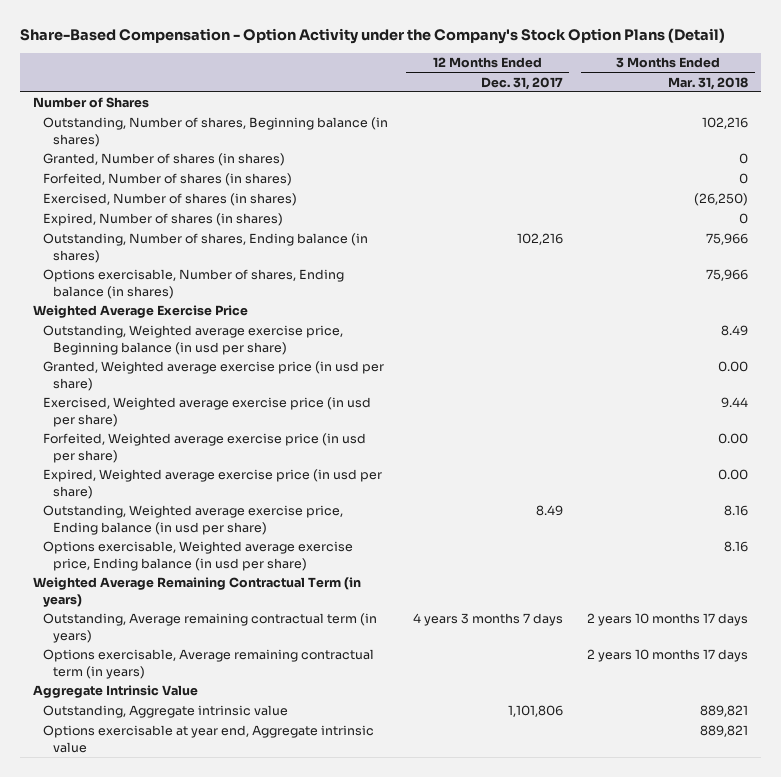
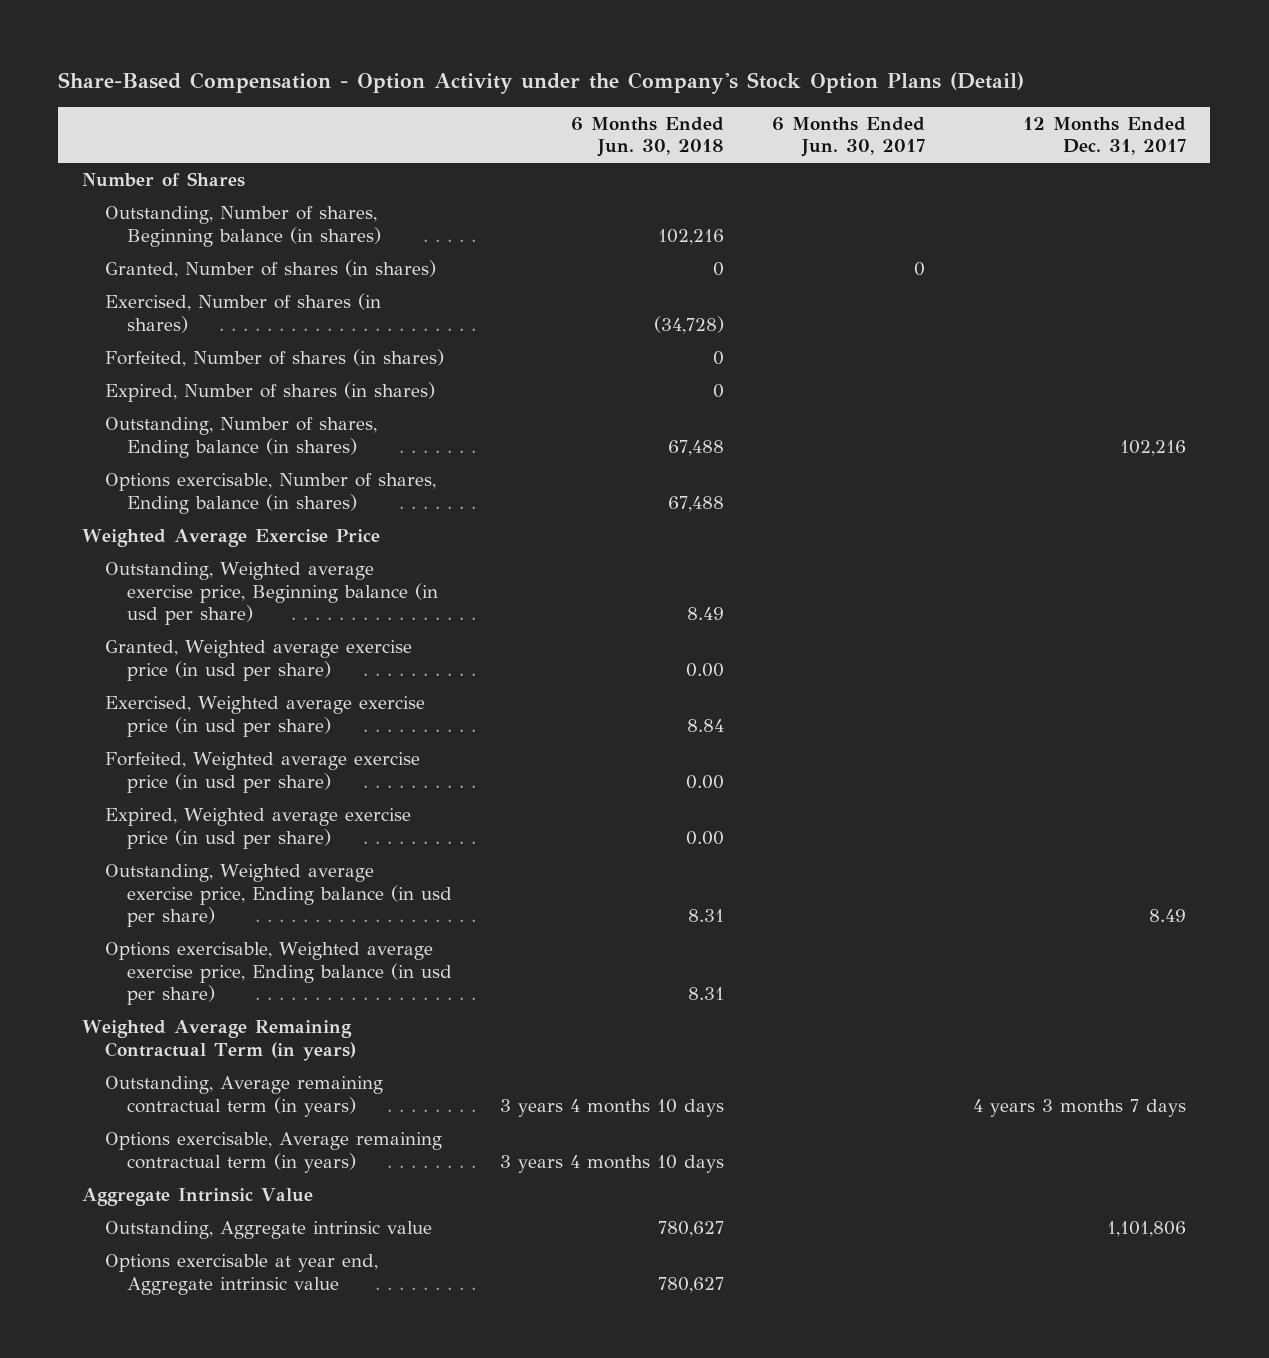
- | 12 Months Ended Dec. 31, 2017 | 3 Months Ended Mar. 31, 2018
+ | 6 Months Ended Jun. 30, 2018 | 6 Months Ended Jun. 30, 2017 | 12 Months Ended Dec. 31, 2017
moved down: Forfeited, Number of shares (in shares) | 0 | |

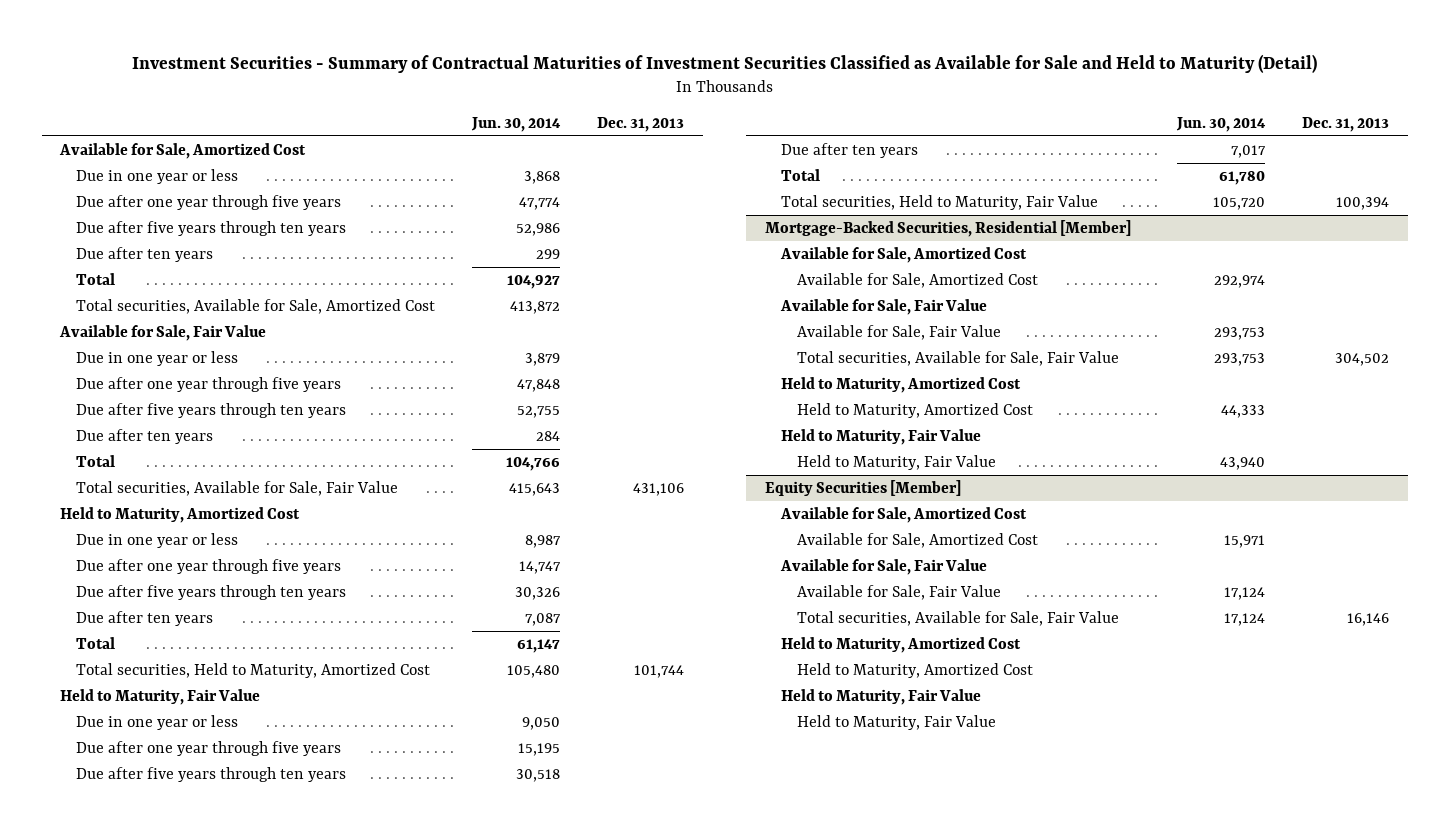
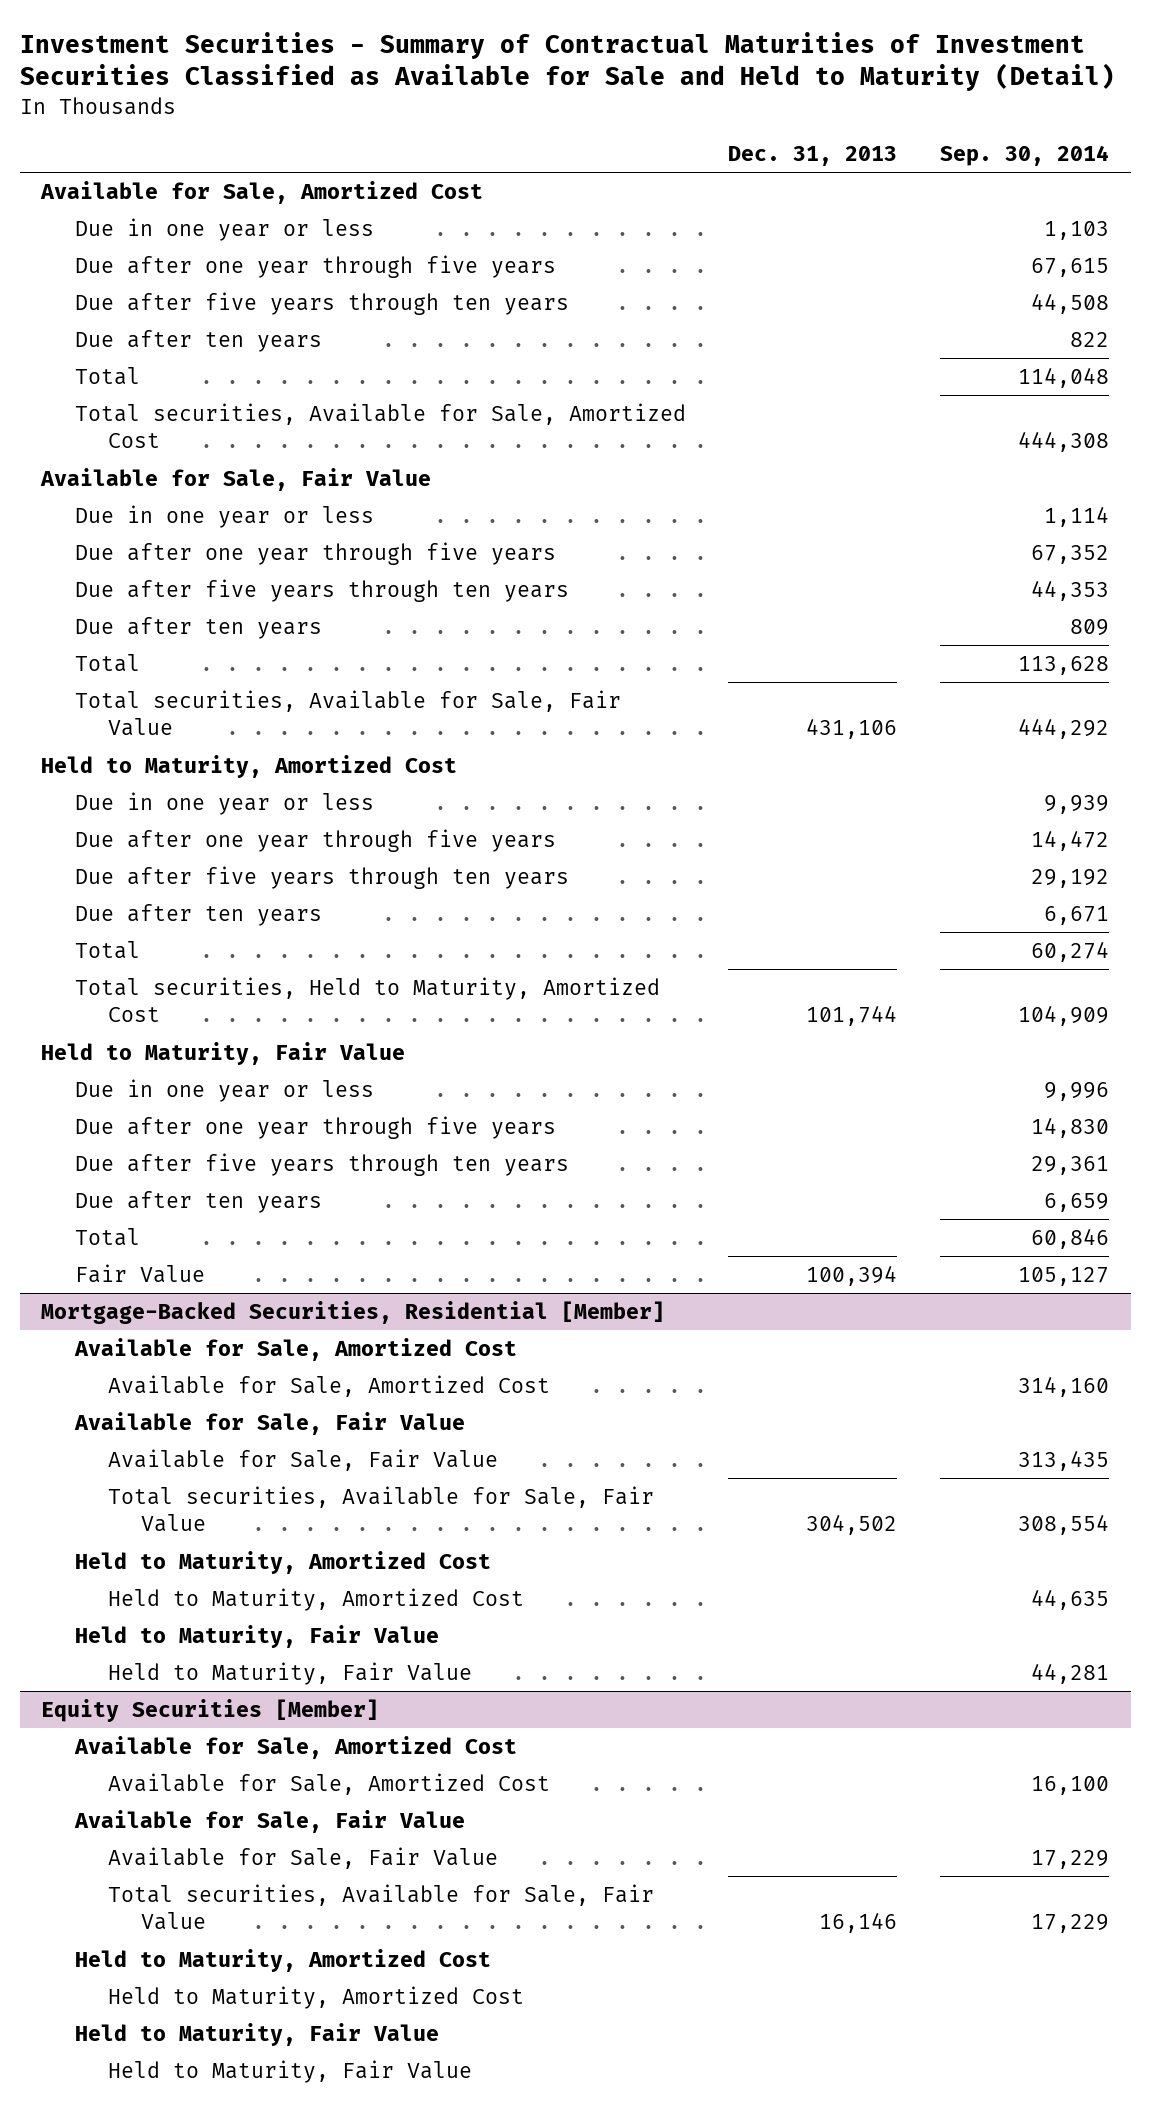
- | Jun. 30, 2014 | Dec. 31, 2013
+ | Dec. 31, 2013 | Sep. 30, 2014
- Total securities, Held to Maturity, Fair Value | 105,720 | 100,394
+ Fair Value | 100,394 | 105,127

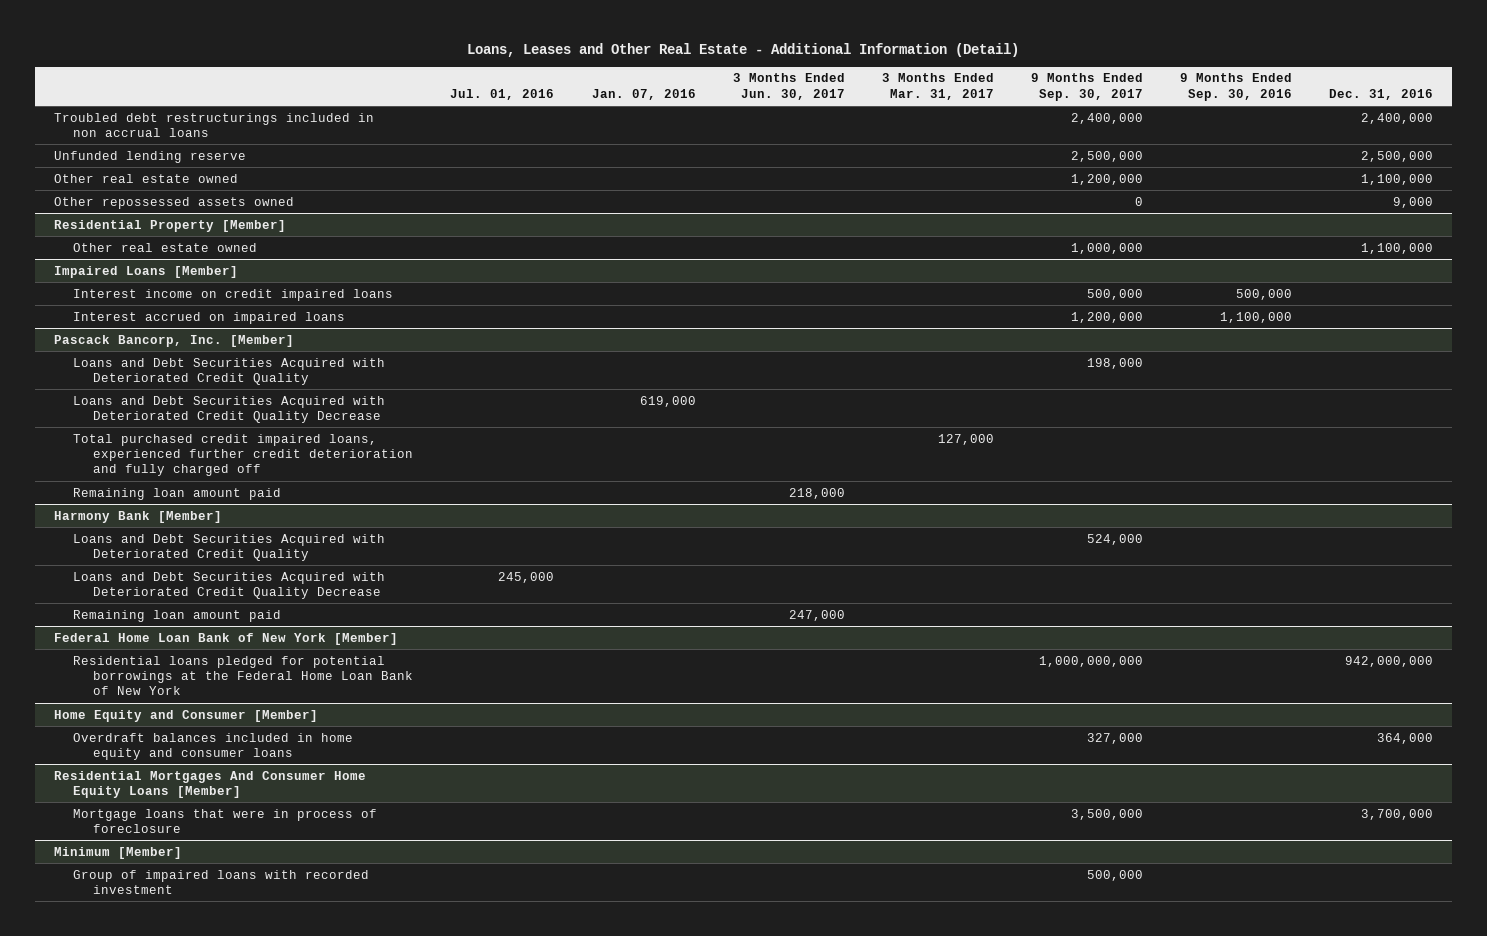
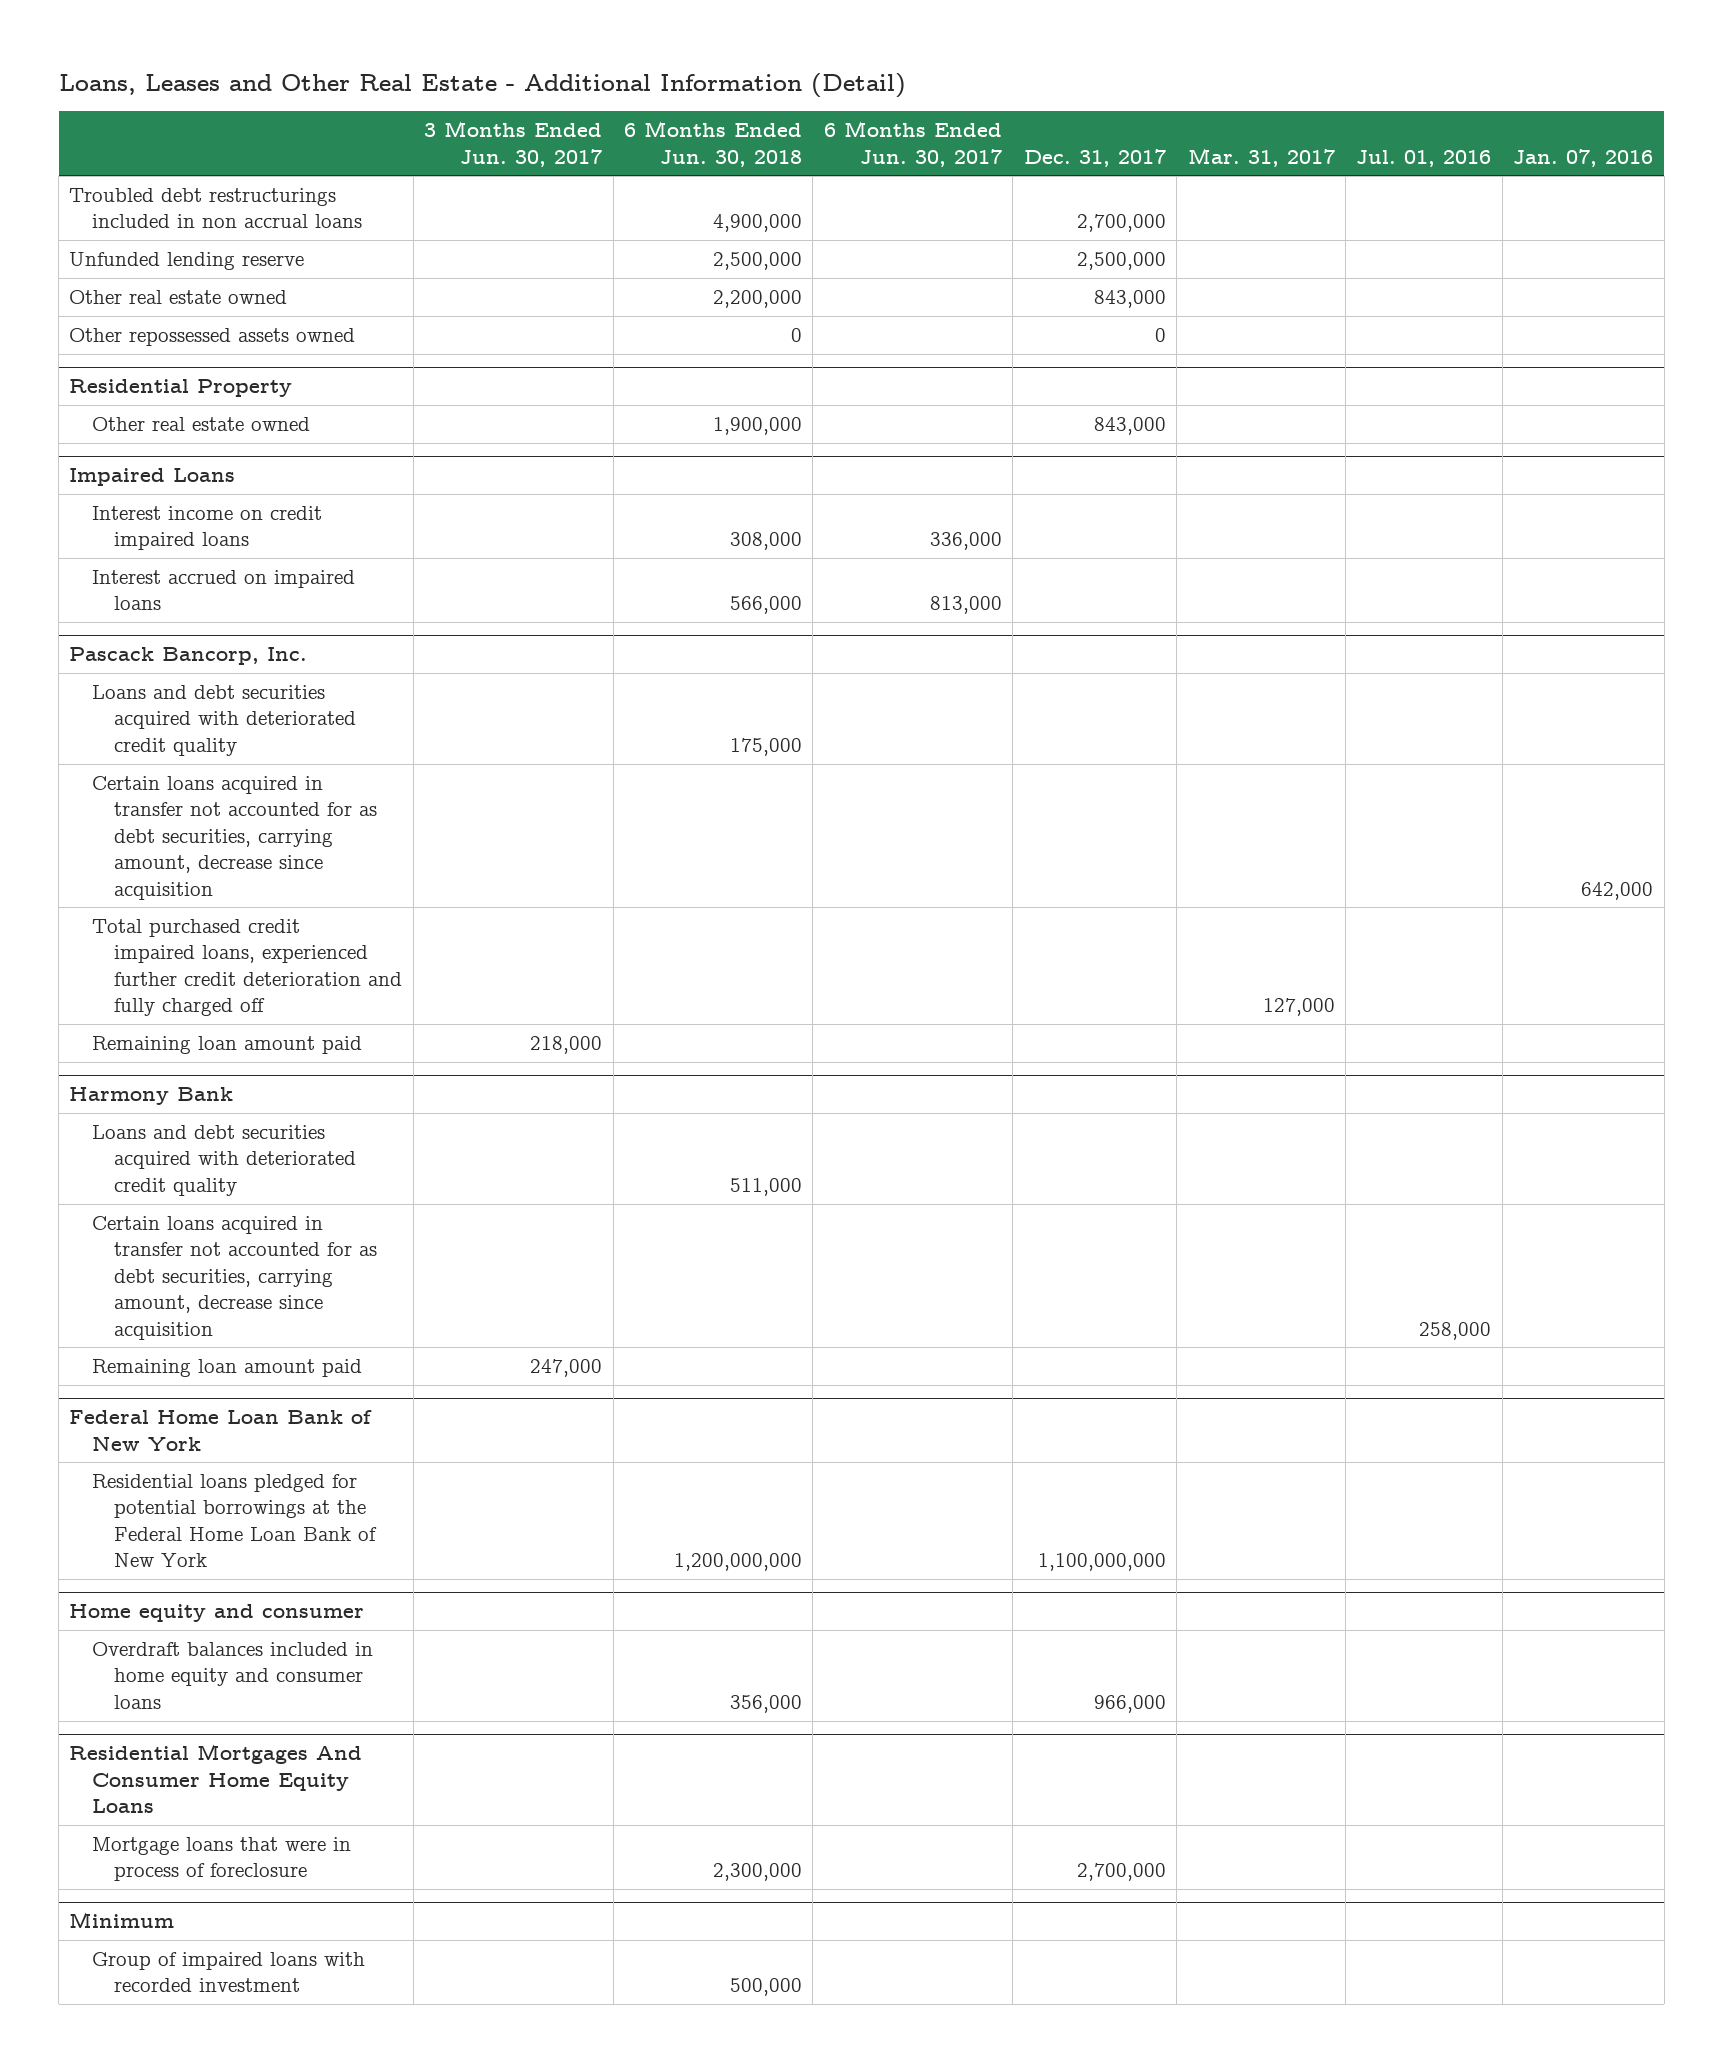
- | Jul. 01, 2016 | Jan. 07, 2016 | 3 Months Ended Jun. 30, 2017 | 3 Months Ended Mar. 31, 2017 | 9 Months Ended Sep. 30, 2017 | 9 Months Ended Sep. 30, 2016 | Dec. 31, 2016
+ | 3 Months Ended Jun. 30, 2017 | 6 Months Ended Jun. 30, 2018 | 6 Months Ended Jun. 30, 2017 | Dec. 31, 2017 | Mar. 31, 2017 | Jul. 01, 2016 | Jan. 07, 2016
- Residential Property [Member]
+ Residential Property
- Impaired Loans [Member]
+ Impaired Loans
- Pascack Bancorp, Inc. [Member]
- Loans and Debt Securities Acquired with Deteriorated Credit Quality | | | | | 198,000 | |
- Loans and Debt Securities Acquired with Deteriorated Credit Quality Decrease | | 619,000 | | | | |
+ Pascack Bancorp, Inc.
+ Loans and debt securities acquired with deteriorated credit quality | | 175,000 | | | | |
+ Certain loans acquired in transfer not accounted for as debt securities, carrying amount, decrease since acquisition | | | | | | | 642,000
- Harmony Bank [Member]
- Loans and Debt Securities Acquired with Deteriorated Credit Quality | | | | | 524,000 | |
- Loans and Debt Securities Acquired with Deteriorated Credit Quality Decrease | 245,000 | | | | | |
+ Harmony Bank
+ Loans and debt securities acquired with deteriorated credit quality | | 511,000 | | | | |
+ Certain loans acquired in transfer not accounted for as debt securities, carrying amount, decrease since acquisition | | | | | | 258,000 |
- Federal Home Loan Bank of New York [Member]
+ Federal Home Loan Bank of New York
- Home Equity and Consumer [Member]
+ Home equity and consumer
- Residential Mortgages And Consumer Home Equity Loans [Member]
+ Residential Mortgages And Consumer Home Equity Loans
- Minimum [Member]
+ Minimum

